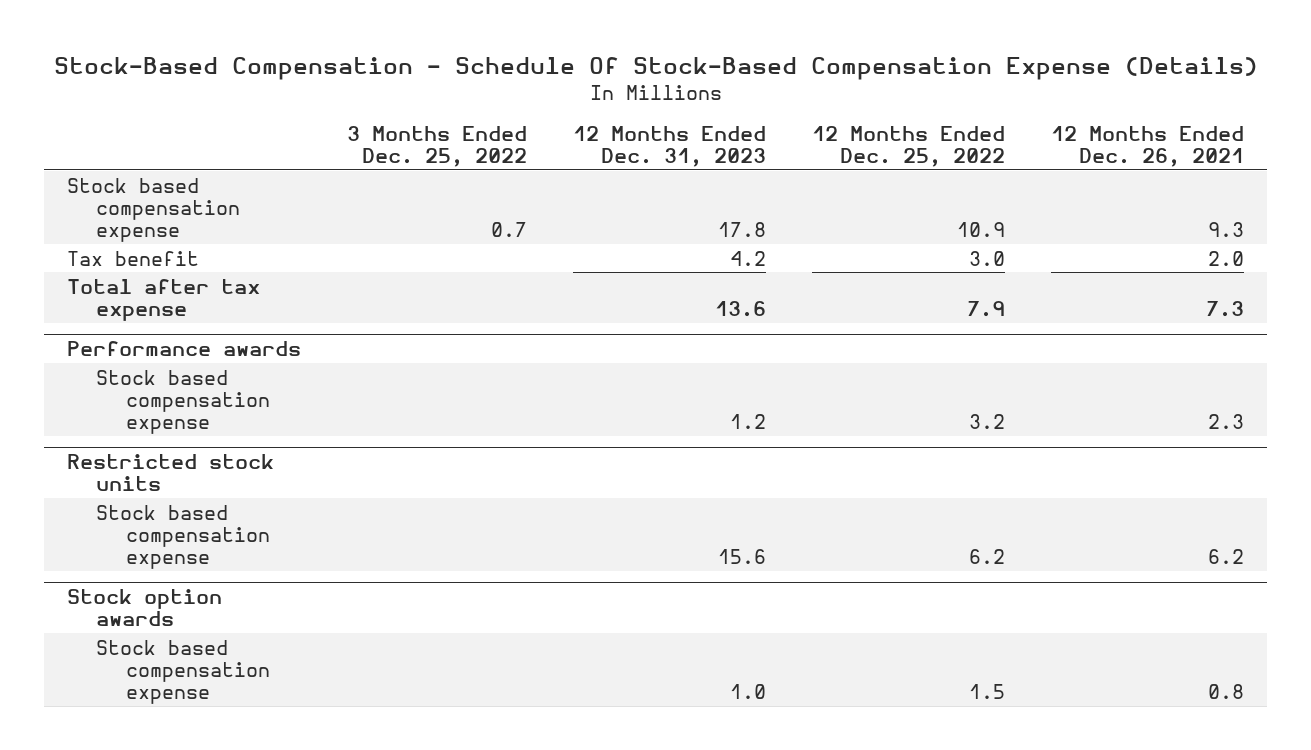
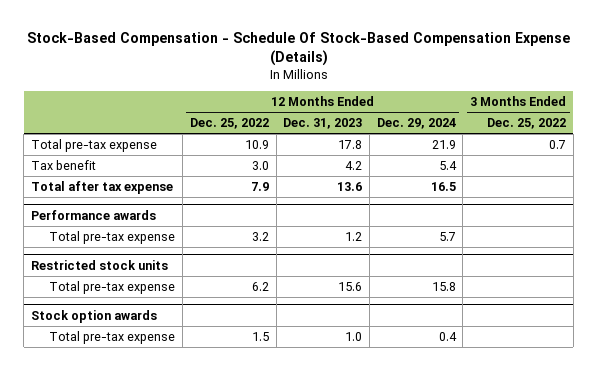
- | 3 Months Ended Dec. 25, 2022 | 12 Months Ended Dec. 31, 2023 | 12 Months Ended Dec. 25, 2022 | 12 Months Ended Dec. 26, 2021
+ | 12 Months Ended Dec. 25, 2022 | 12 Months Ended Dec. 31, 2023 | 12 Months Ended Dec. 29, 2024 | 3 Months Ended Dec. 25, 2022
- Stock based compensation expense | 0.7 | 17.8 | 10.9 | 9.3
+ Total pre-tax expense | 10.9 | 17.8 | 21.9 | 0.7
@ Performance awards
- Stock based compensation expense | | 1.2 | 3.2 | 2.3
+ Total pre-tax expense | 3.2 | 1.2 | 5.7 |
@ Restricted stock units
- Stock based compensation expense | | 15.6 | 6.2 | 6.2
+ Total pre-tax expense | 6.2 | 15.6 | 15.8 |
@ Stock option awards
- Stock based compensation expense | | 1.0 | 1.5 | 0.8
+ Total pre-tax expense | 1.5 | 1.0 | 0.4 |

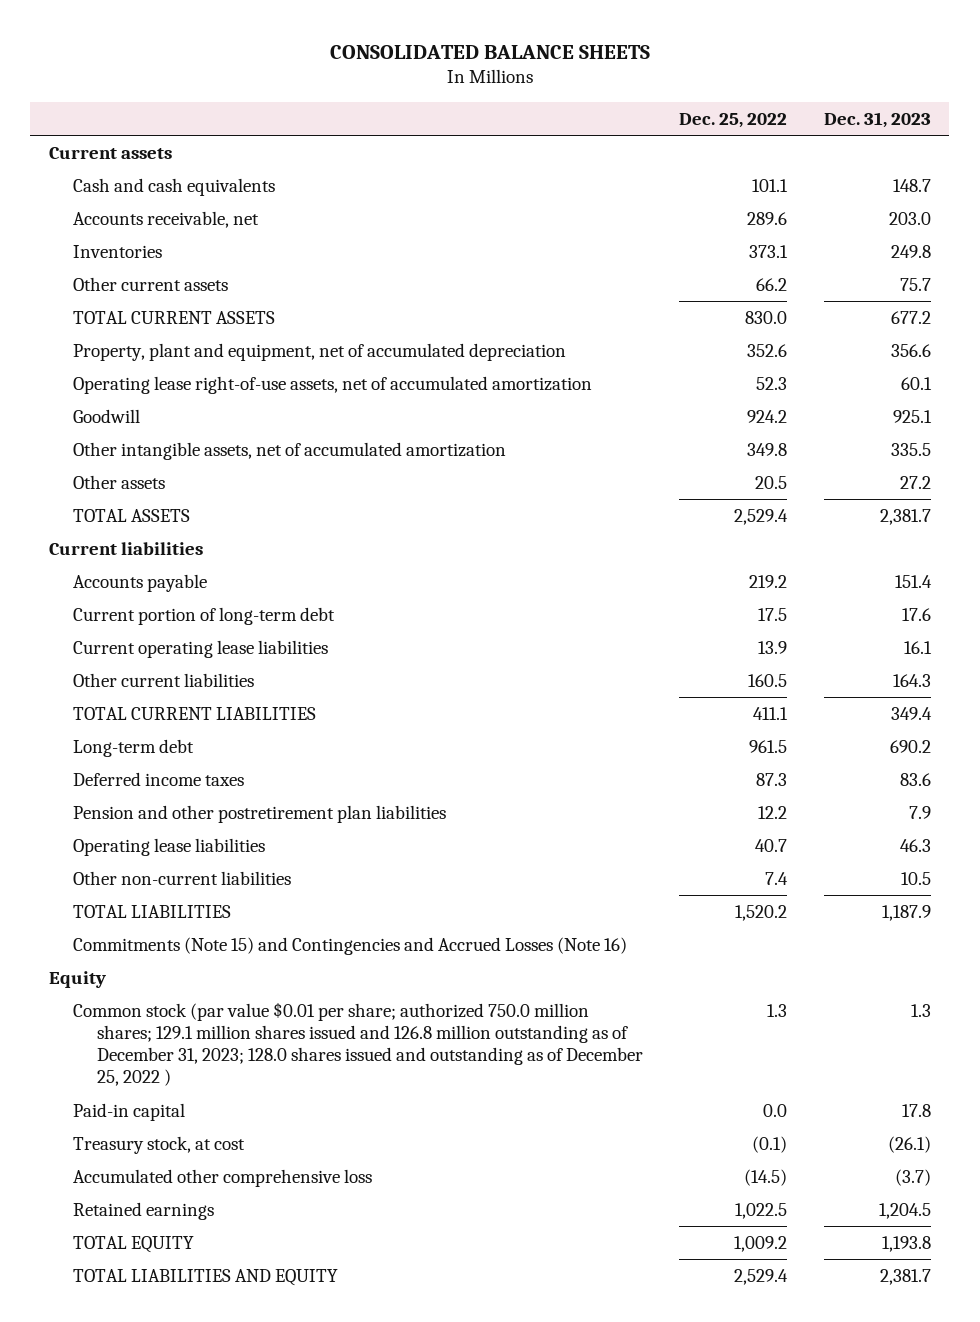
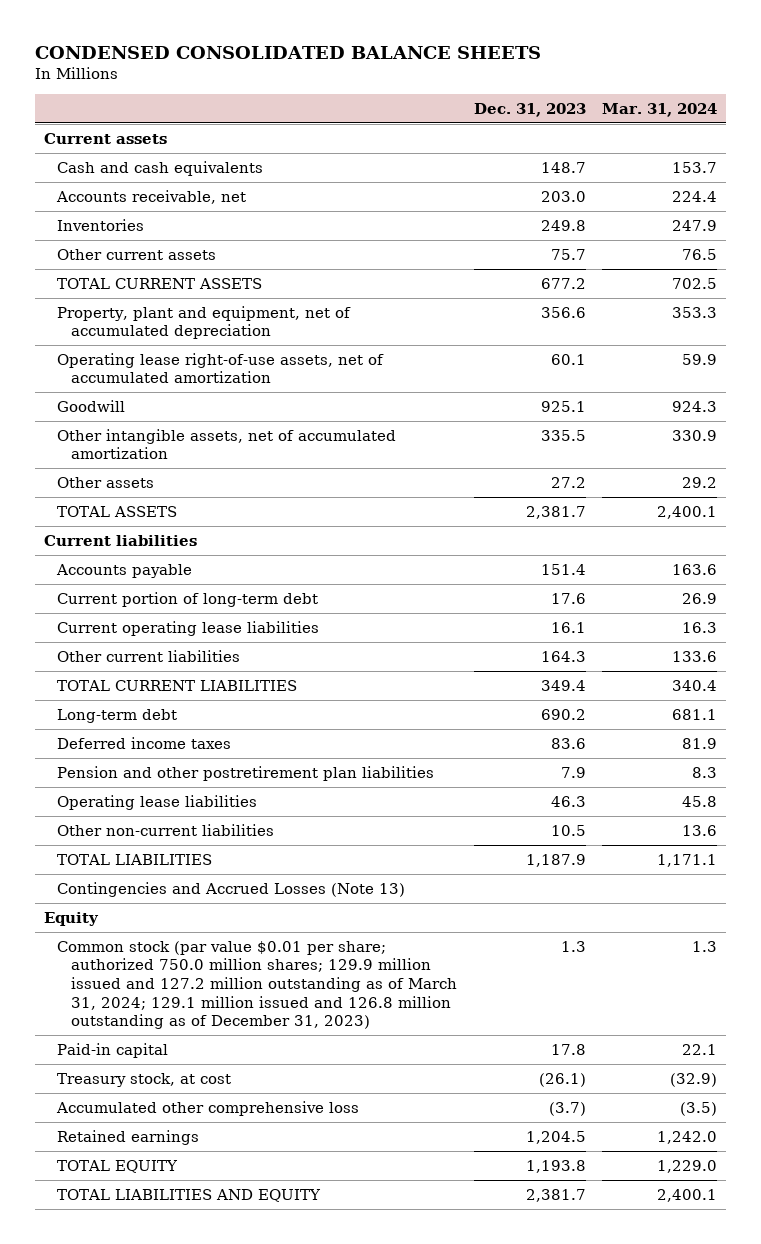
- CONSOLIDATED BALANCE SHEETS
+ CONDENSED CONSOLIDATED BALANCE SHEETS
- | Dec. 25, 2022 | Dec. 31, 2023
+ | Dec. 31, 2023 | Mar. 31, 2024
- Commitments (Note 15) and Contingencies and Accrued Losses (Note 16)
+ Contingencies and Accrued Losses (Note 13)
- Common stock (par value $0.01 per share; authorized 750.0 million shares; 129.1 million shares issued and 126.8 million outstanding as of December 31, 2023; 128.0 shares issued and outstanding as of December 25, 2022 ) | 1.3 | 1.3
+ Common stock (par value $0.01 per share; authorized 750.0 million shares; 129.9 million issued and 127.2 million outstanding as of March 31, 2024; 129.1 million issued and 126.8 million outstanding as of December 31, 2023) | 1.3 | 1.3

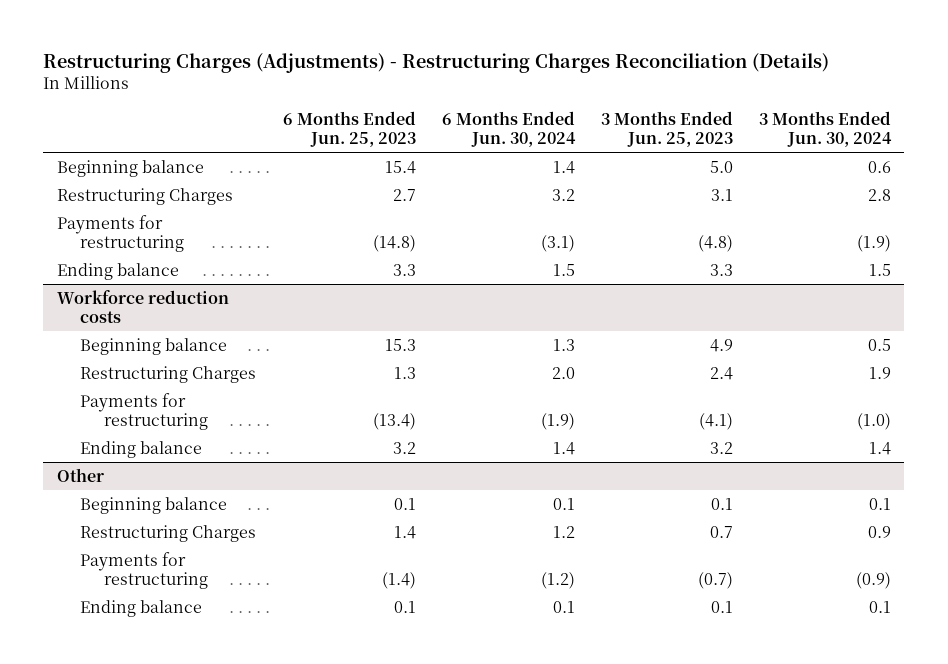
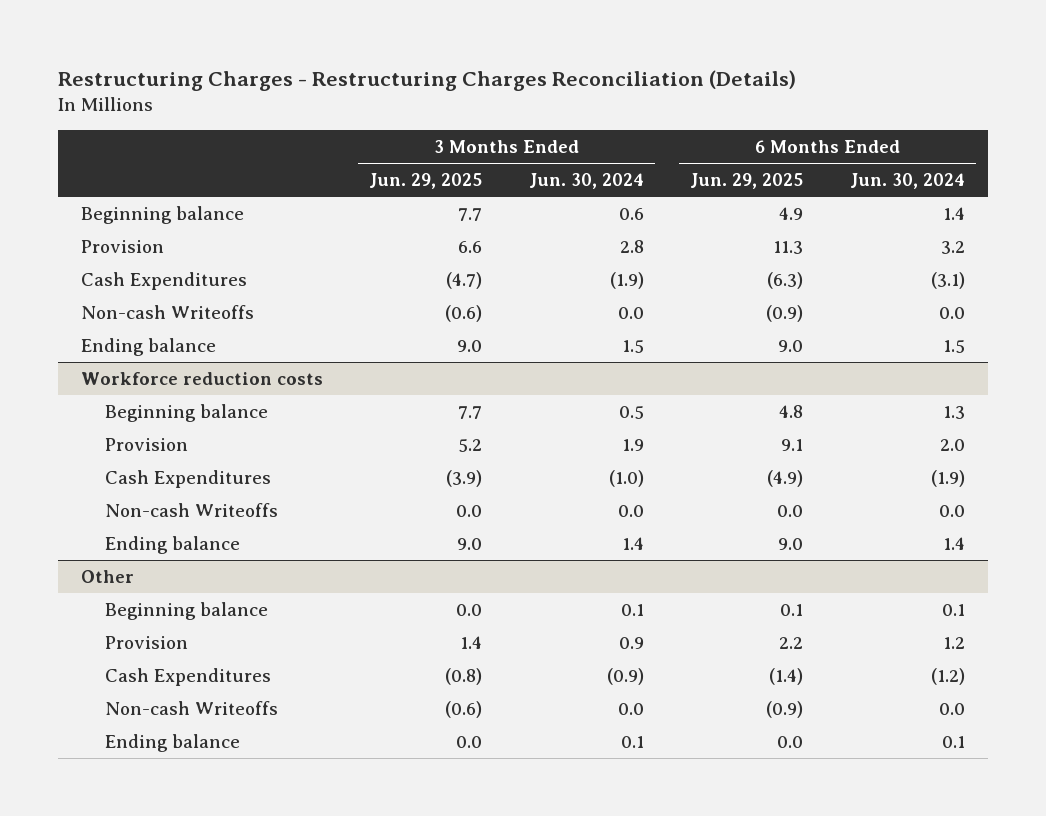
- Restructuring Charges (Adjustments) - Restructuring Charges Reconciliation (Details)
+ Restructuring Charges - Restructuring Charges Reconciliation (Details)
- | 6 Months Ended Jun. 25, 2023 | 6 Months Ended Jun. 30, 2024 | 3 Months Ended Jun. 25, 2023 | 3 Months Ended Jun. 30, 2024
+ | 3 Months Ended Jun. 29, 2025 | 3 Months Ended Jun. 30, 2024 | 6 Months Ended Jun. 29, 2025 | 6 Months Ended Jun. 30, 2024
- Restructuring Charges | 2.7 | 3.2 | 3.1 | 2.8
- Payments for restructuring | (14.8) | (3.1) | (4.8) | (1.9)
+ Provision | 6.6 | 2.8 | 11.3 | 3.2
+ Cash Expenditures | (4.7) | (1.9) | (6.3) | (3.1)
+ Non-cash Writeoffs | (0.6) | 0.0 | (0.9) | 0.0
@ Workforce reduction costs
- Restructuring Charges | 1.3 | 2.0 | 2.4 | 1.9
- Payments for restructuring | (13.4) | (1.9) | (4.1) | (1.0)
+ Provision | 5.2 | 1.9 | 9.1 | 2.0
+ Cash Expenditures | (3.9) | (1.0) | (4.9) | (1.9)
+ Non-cash Writeoffs | 0.0 | 0.0 | 0.0 | 0.0
@ Other
- Restructuring Charges | 1.4 | 1.2 | 0.7 | 0.9
- Payments for restructuring | (1.4) | (1.2) | (0.7) | (0.9)
+ Provision | 1.4 | 0.9 | 2.2 | 1.2
+ Cash Expenditures | (0.8) | (0.9) | (1.4) | (1.2)
+ Non-cash Writeoffs | (0.6) | 0.0 | (0.9) | 0.0

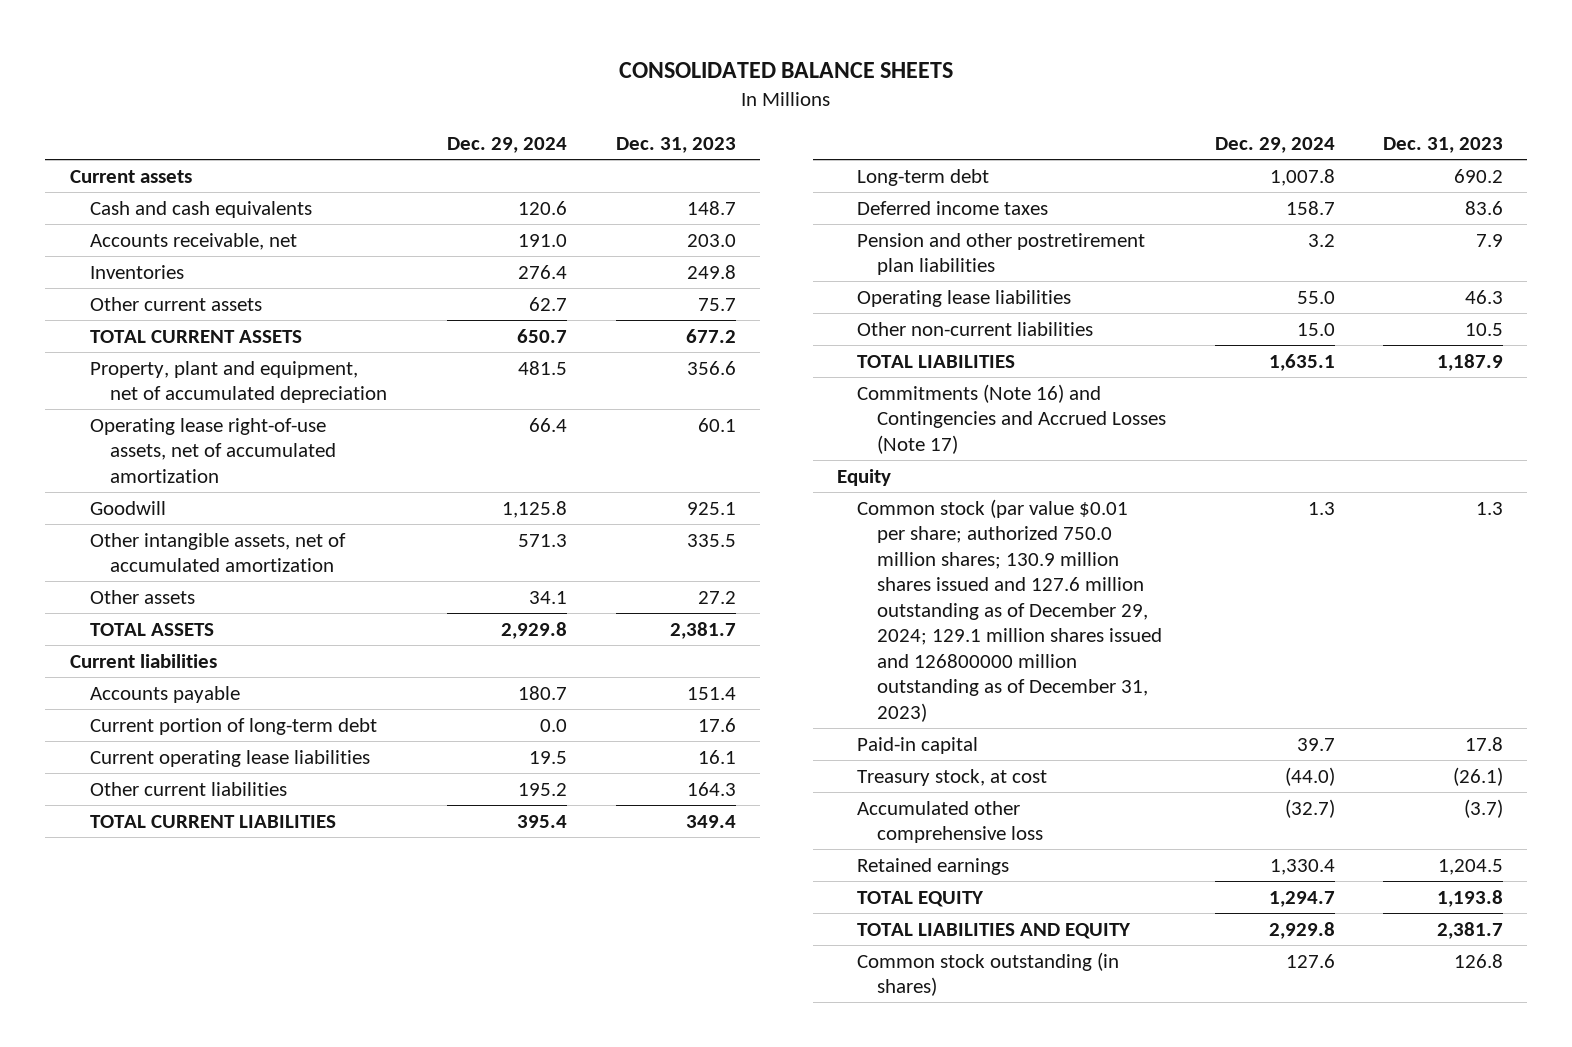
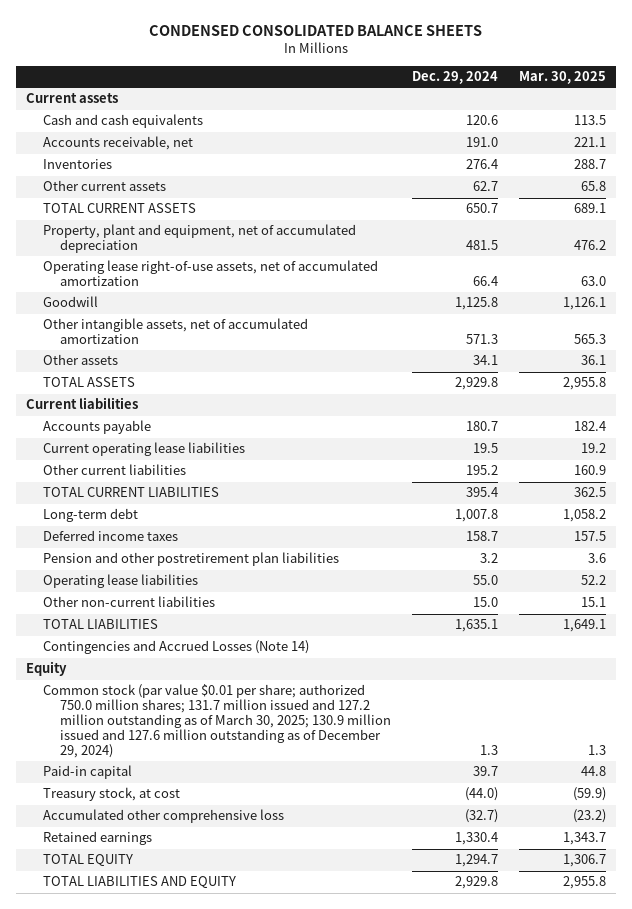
- CONSOLIDATED BALANCE SHEETS
+ CONDENSED CONSOLIDATED BALANCE SHEETS
- | Dec. 29, 2024 | Dec. 31, 2023
+ | Dec. 29, 2024 | Mar. 30, 2025
- Current portion of long-term debt | 0.0 | 17.6
- Commitments (Note 16) and Contingencies and Accrued Losses (Note 17)
+ Contingencies and Accrued Losses (Note 14)
- Common stock (par value $0.01 per share; authorized 750.0 million shares; 130.9 million shares issued and 127.6 million outstanding as of December 29, 2024; 129.1 million shares issued and 126800000 million outstanding as of December 31, 2023) | 1.3 | 1.3
+ Common stock (par value $0.01 per share; authorized 750.0 million shares; 131.7 million issued and 127.2 million outstanding as of March 30, 2025; 130.9 million issued and 127.6 million outstanding as of December 29, 2024) | 1.3 | 1.3
- Common stock outstanding (in shares) | 127.6 | 126.8

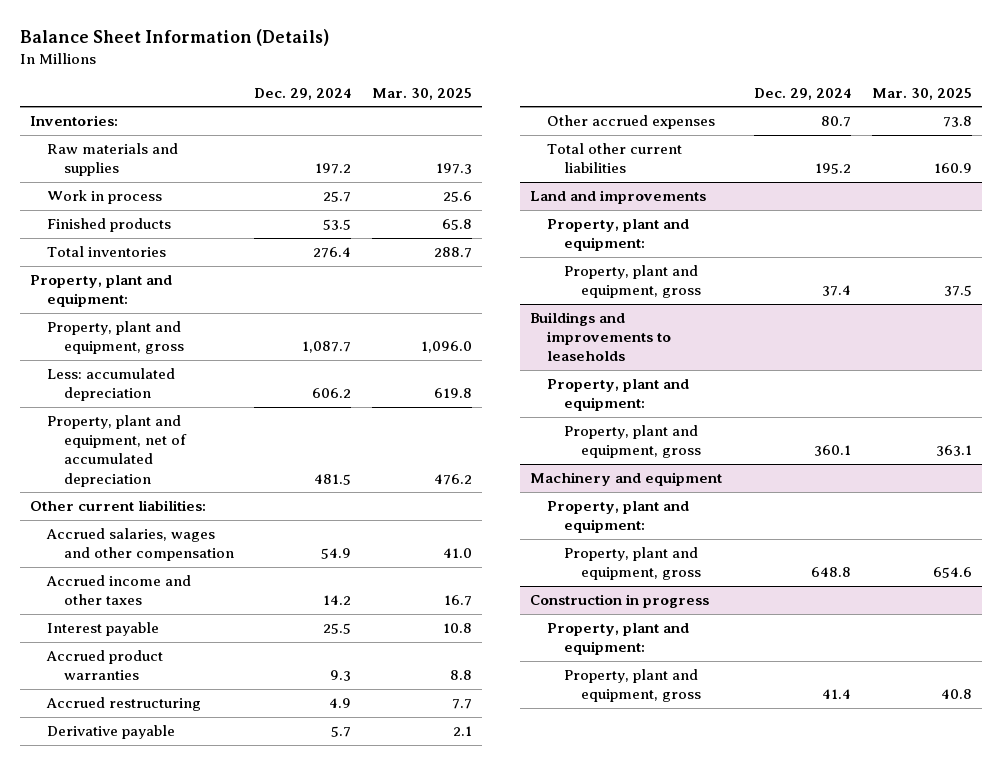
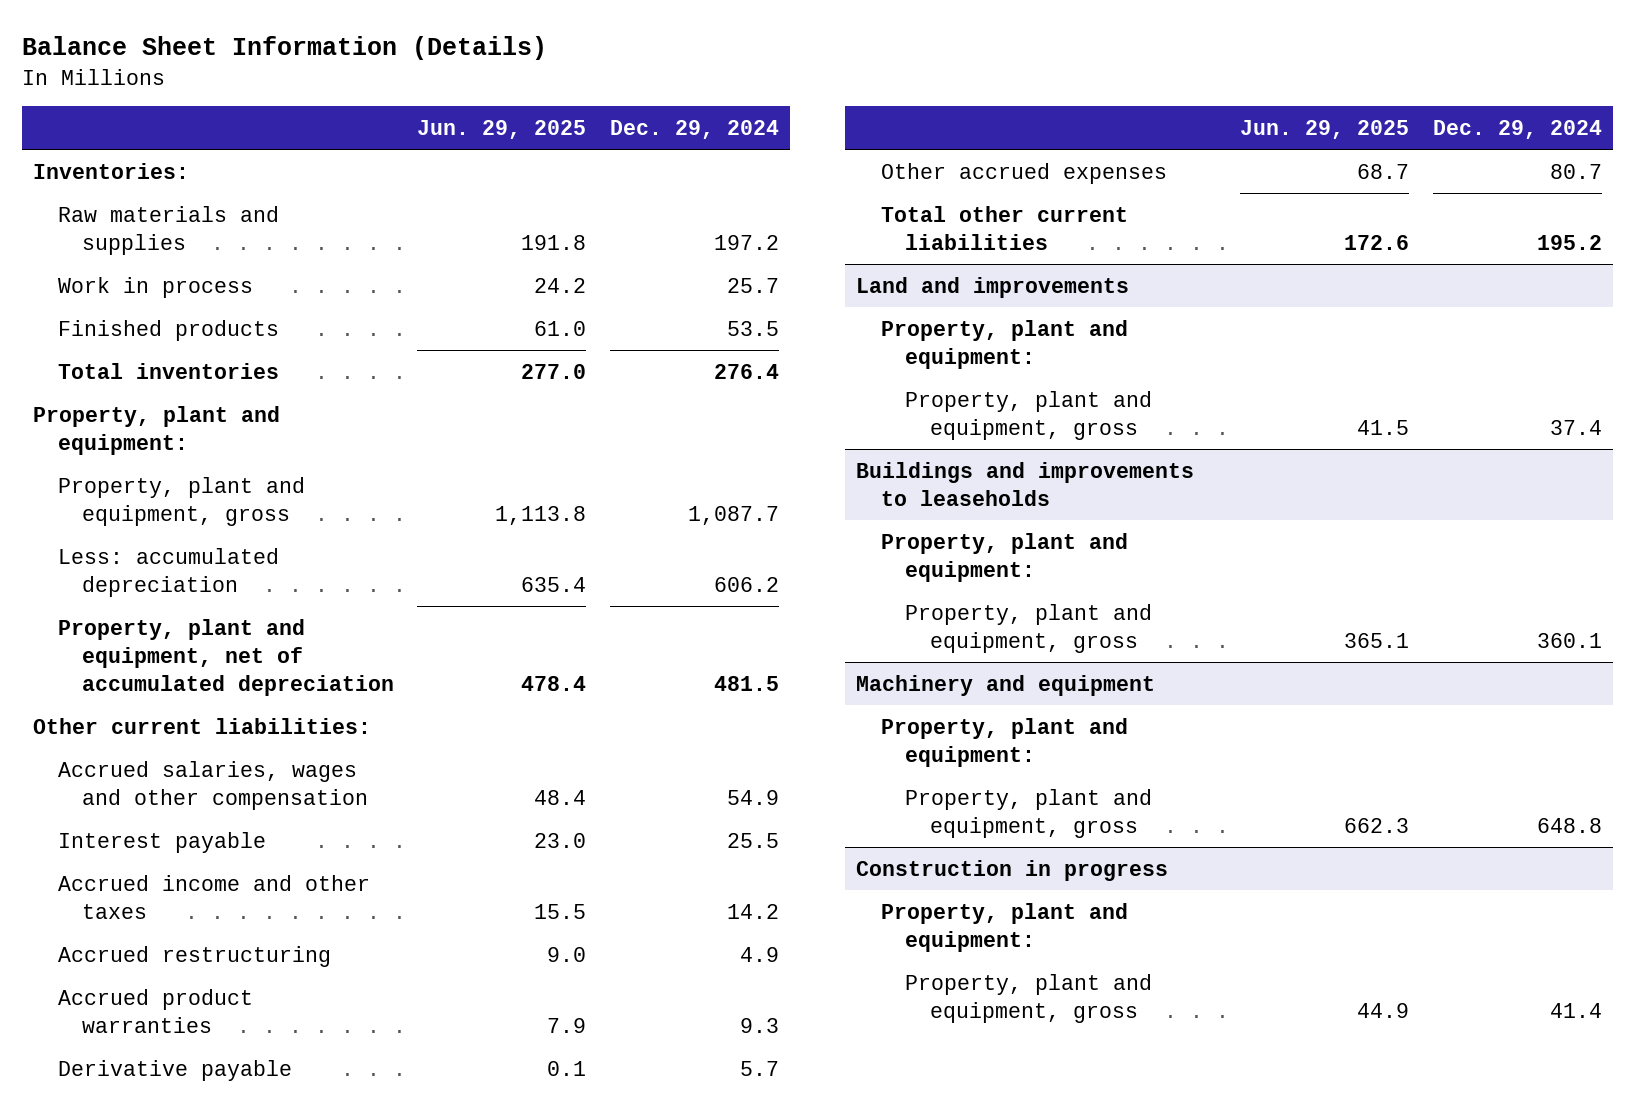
- | Dec. 29, 2024 | Mar. 30, 2025
+ | Jun. 29, 2025 | Dec. 29, 2024
moved down: Accrued income and other taxes | 15.5 | 14.2
moved down: Accrued product warranties | 7.9 | 9.3

